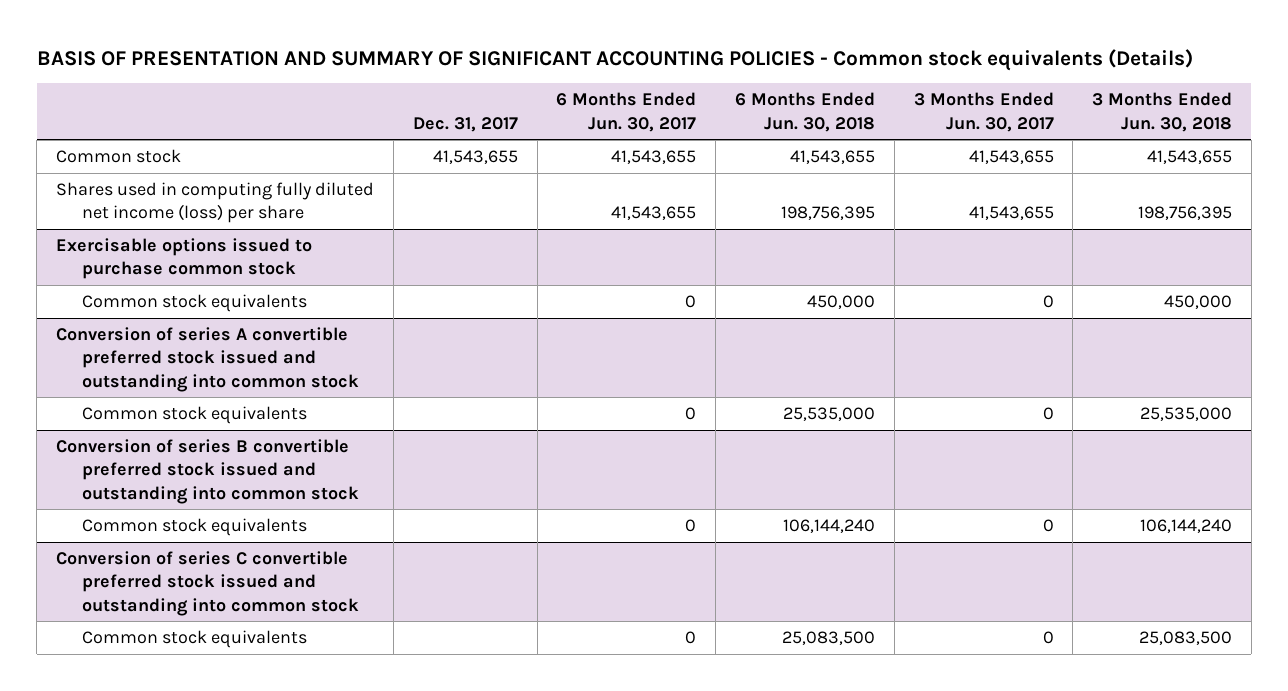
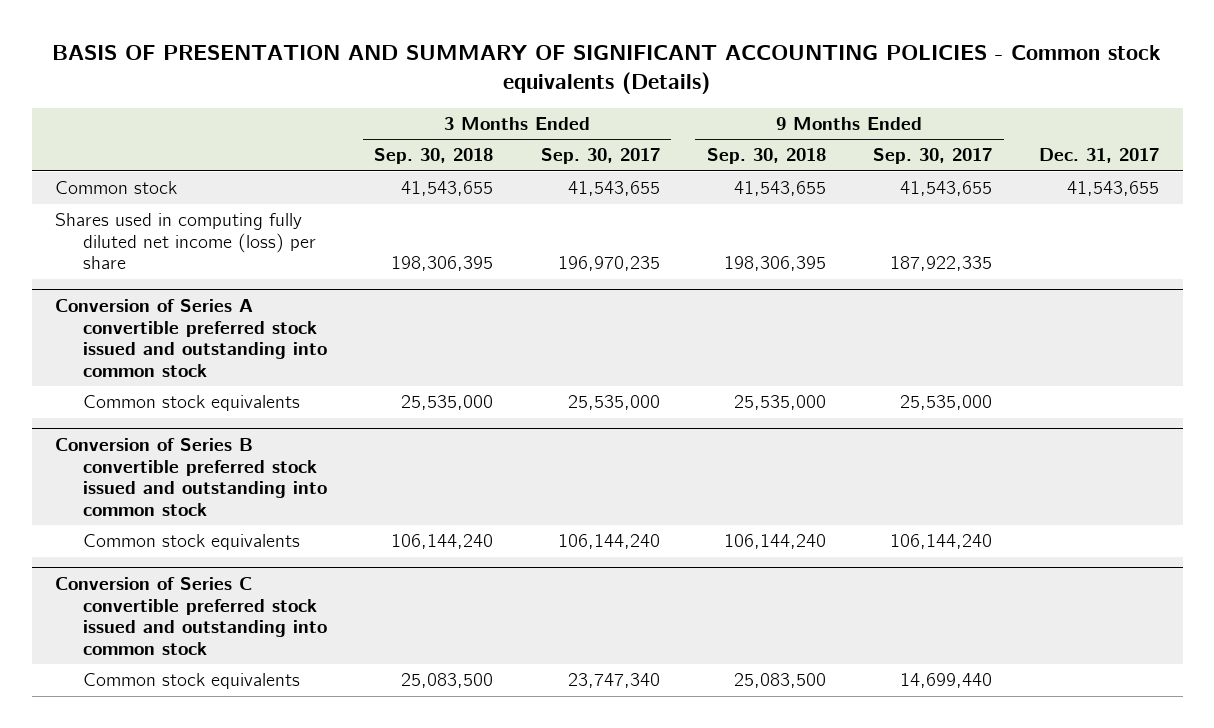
- | Dec. 31, 2017 | 6 Months Ended Jun. 30, 2017 | 6 Months Ended Jun. 30, 2018 | 3 Months Ended Jun. 30, 2017 | 3 Months Ended Jun. 30, 2018
+ | 3 Months Ended Sep. 30, 2018 | 3 Months Ended Sep. 30, 2017 | 9 Months Ended Sep. 30, 2018 | 9 Months Ended Sep. 30, 2017 | Dec. 31, 2017
- Exercisable options issued to purchase common stock
- Common stock equivalents | | 0 | 450,000 | 0 | 450,000
- Conversion of series A convertible preferred stock issued and outstanding into common stock
+ Conversion of Series A convertible preferred stock issued and outstanding into common stock
- Conversion of series B convertible preferred stock issued and outstanding into common stock
+ Conversion of Series B convertible preferred stock issued and outstanding into common stock
- Conversion of series C convertible preferred stock issued and outstanding into common stock
+ Conversion of Series C convertible preferred stock issued and outstanding into common stock

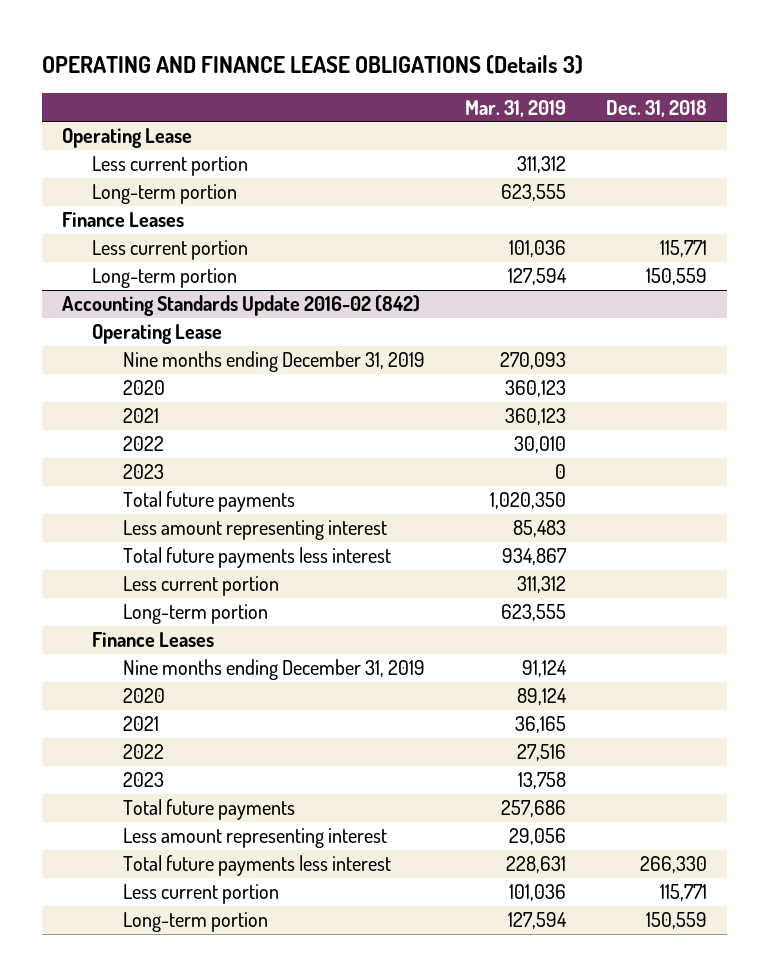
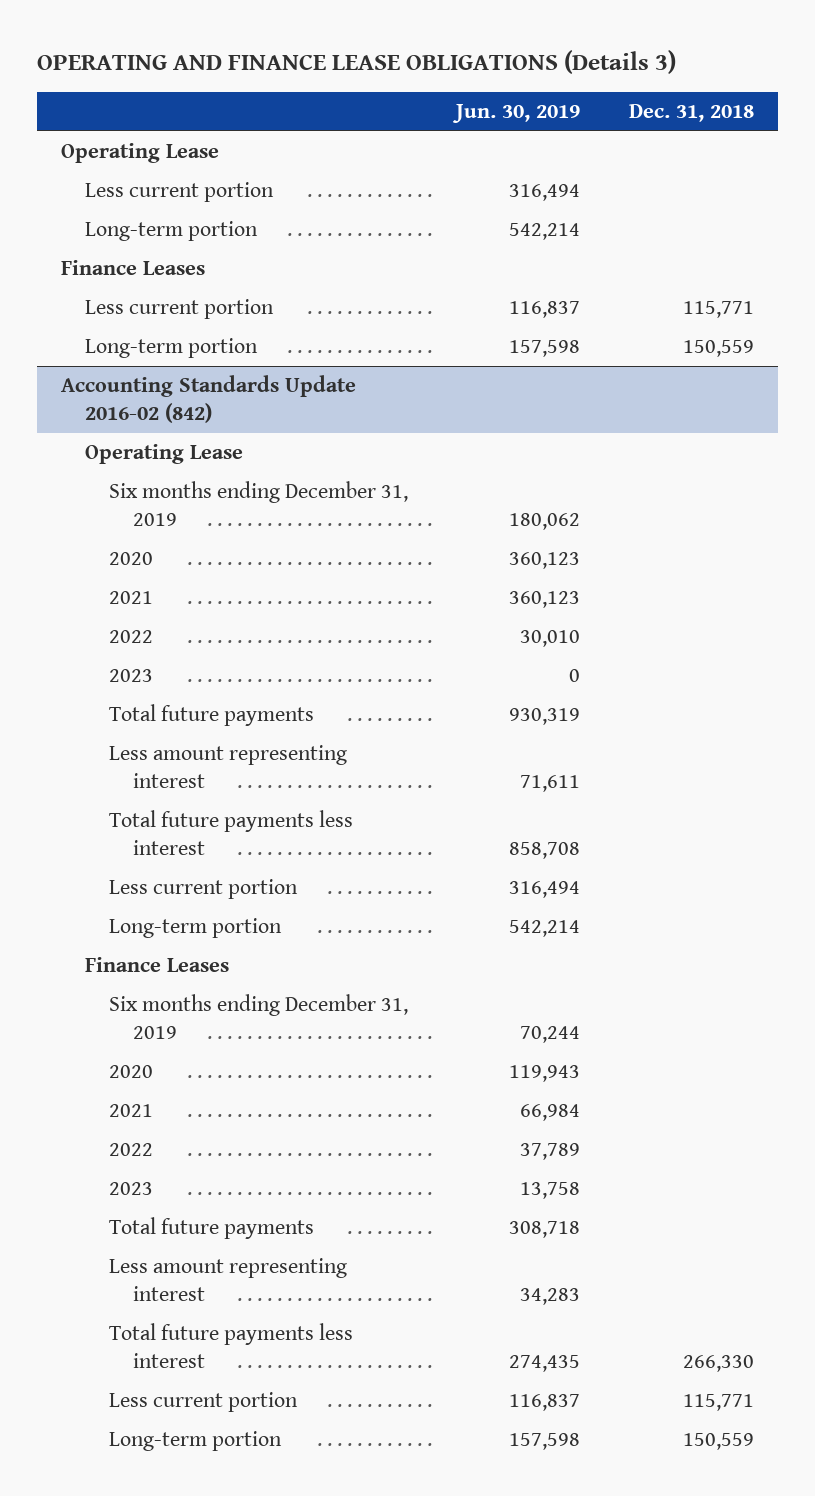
- | Mar. 31, 2019 | Dec. 31, 2018
+ | Jun. 30, 2019 | Dec. 31, 2018
@ Accounting Standards Update 2016-02 (842)
- Nine months ending December 31, 2019 | 270,093 |
+ Six months ending December 31, 2019 | 180,062 |
- Nine months ending December 31, 2019 | 91,124 |
+ Six months ending December 31, 2019 | 70,244 |

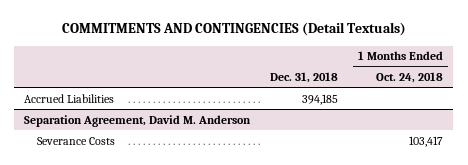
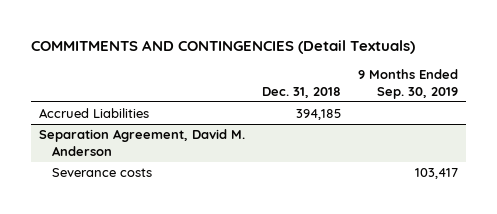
- | Dec. 31, 2018 | 1 Months Ended Oct. 24, 2018
+ | Dec. 31, 2018 | 9 Months Ended Sep. 30, 2019
@ Separation Agreement, David M. Anderson
- Severance Costs | | 103,417
+ Severance costs | | 103,417

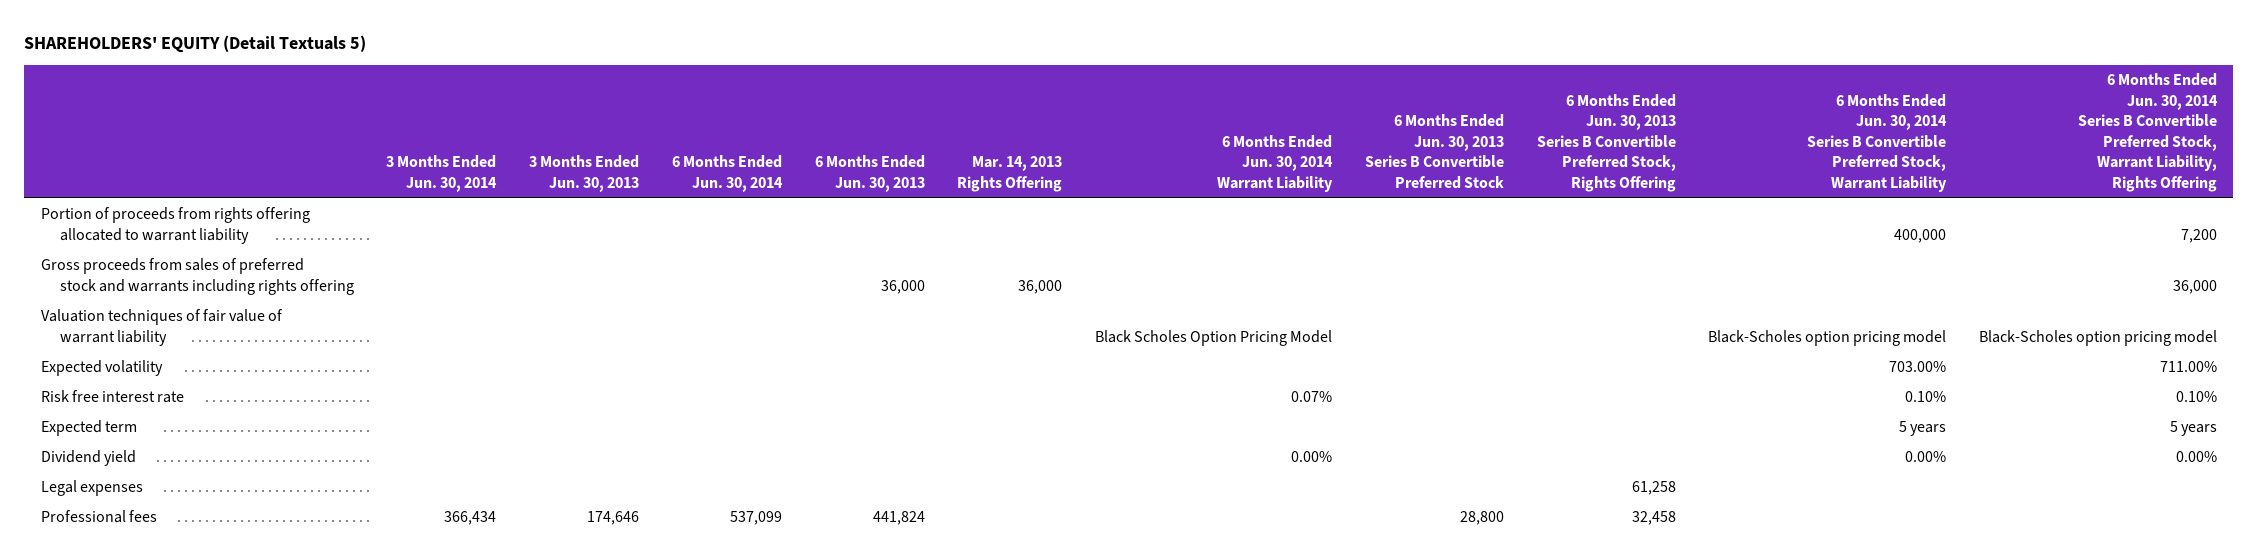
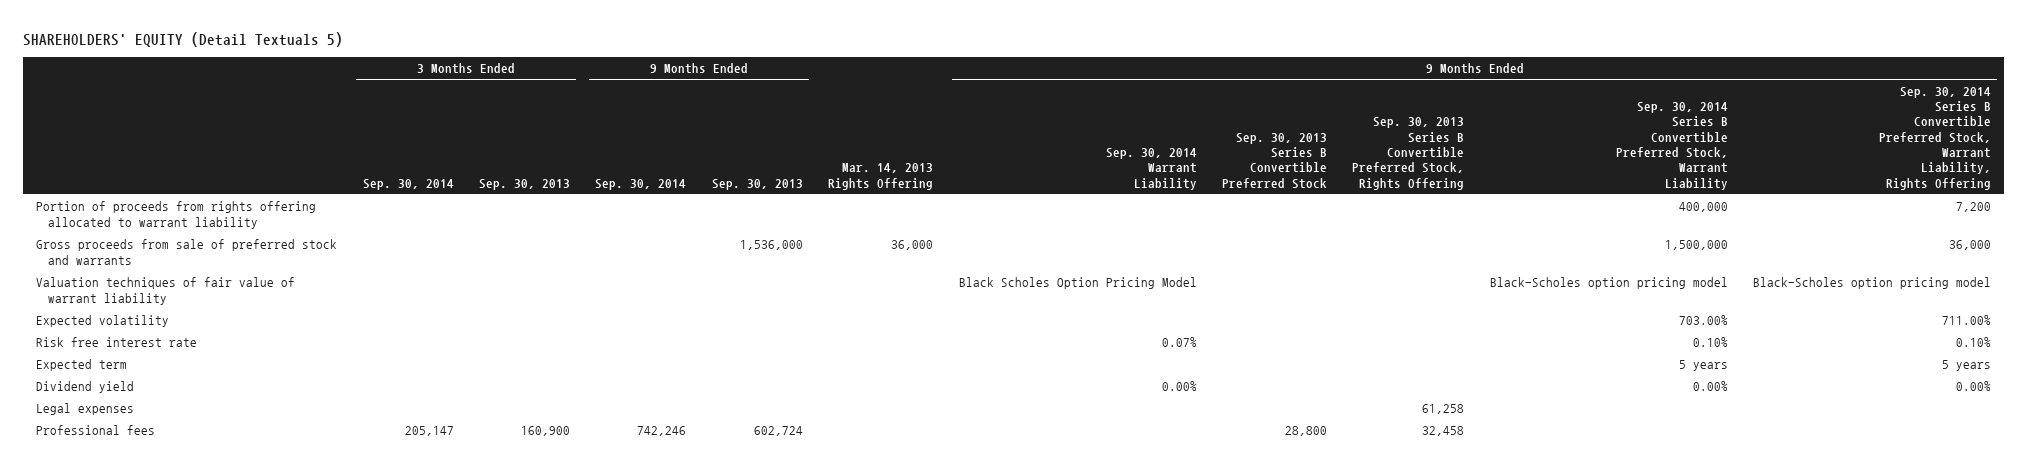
- | 3 Months Ended Jun. 30, 2014 | 3 Months Ended Jun. 30, 2013 | 6 Months Ended Jun. 30, 2014 | 6 Months Ended Jun. 30, 2013 | Mar. 14, 2013 Rights Offering | 6 Months Ended Jun. 30, 2014 Warrant Liability | 6 Months Ended Jun. 30, 2013 Series B Convertible Preferred Stock | 6 Months Ended Jun. 30, 2013 Series B Convertible Preferred Stock, Rights Offering | 6 Months Ended Jun. 30, 2014 Series B Convertible Preferred Stock, Warrant Liability | 6 Months Ended Jun. 30, 2014 Series B Convertible Preferred Stock, Warrant Liability, Rights Offering
+ | 3 Months Ended Sep. 30, 2014 | 3 Months Ended Sep. 30, 2013 | 9 Months Ended Sep. 30, 2014 | 9 Months Ended Sep. 30, 2013 | Mar. 14, 2013 Rights Offering | 9 Months Ended Sep. 30, 2014 Warrant Liability | 9 Months Ended Sep. 30, 2013 Series B Convertible Preferred Stock | 9 Months Ended Sep. 30, 2013 Series B Convertible Preferred Stock, Rights Offering | 9 Months Ended Sep. 30, 2014 Series B Convertible Preferred Stock, Warrant Liability | 9 Months Ended Sep. 30, 2014 Series B Convertible Preferred Stock, Warrant Liability, Rights Offering
- Gross proceeds from sales of preferred stock and warrants including rights offering | | | | 36,000 | 36,000 | | | | | 36,000
+ Gross proceeds from sale of preferred stock and warrants | | | | 1,536,000 | 36,000 | | | | 1,500,000 | 36,000

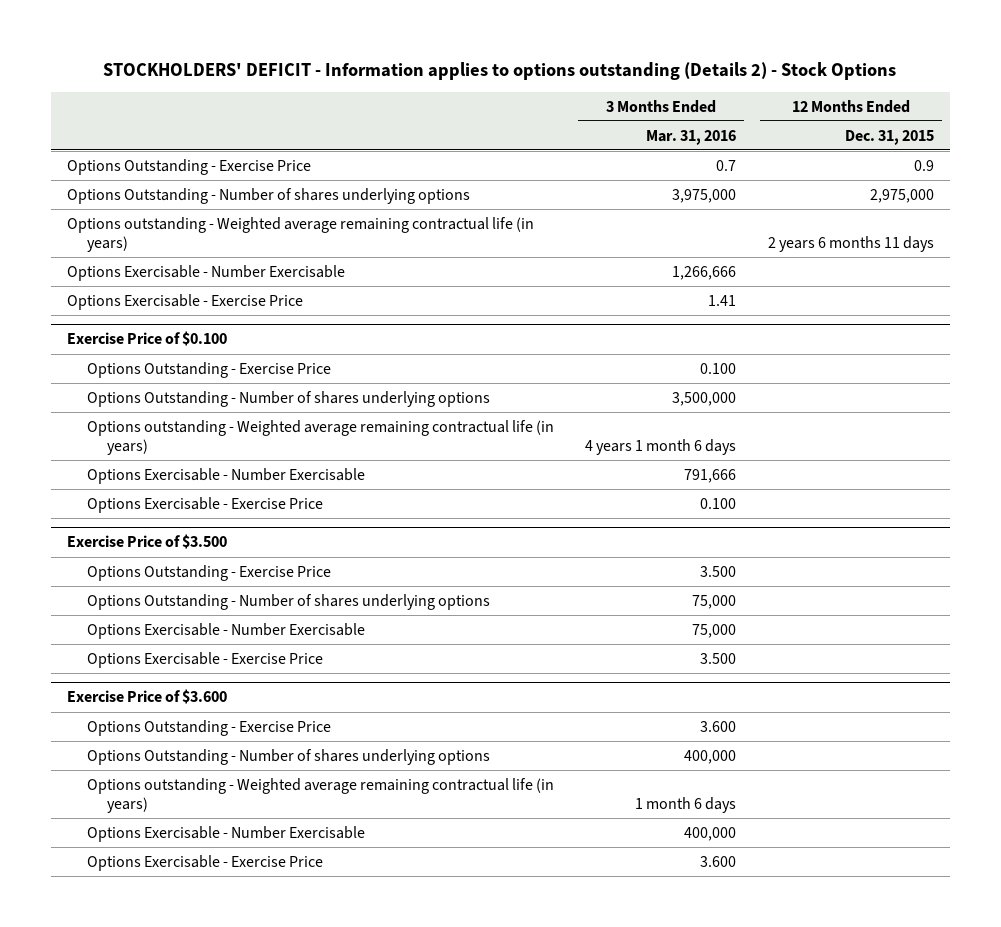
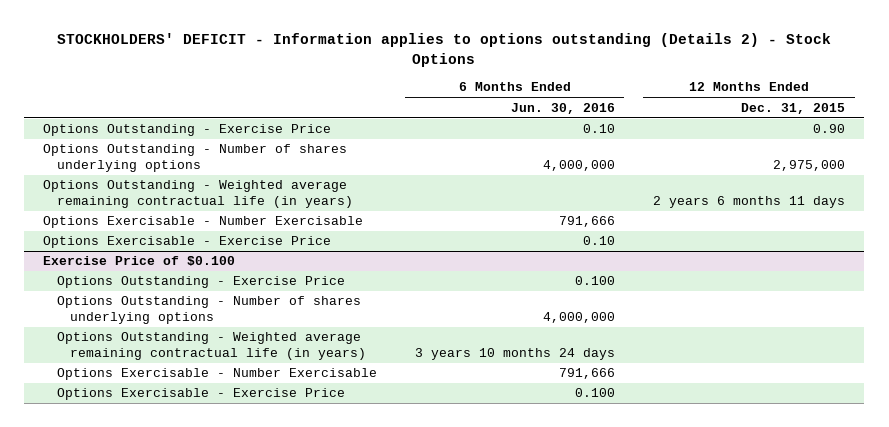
- | 3 Months Ended Mar. 31, 2016 | 12 Months Ended Dec. 31, 2015
+ | 6 Months Ended Jun. 30, 2016 | 12 Months Ended Dec. 31, 2015
- Options Outstanding - Exercise Price | 0.7 | 0.9
+ Options Outstanding - Exercise Price | 0.10 | 0.90
- Options outstanding - Weighted average remaining contractual life (in years) | | 2 years 6 months 11 days
+ Options Outstanding - Weighted average remaining contractual life (in years) | | 2 years 6 months 11 days
@ Exercise Price of $0.100
- Options outstanding - Weighted average remaining contractual life (in years) | 4 years 1 month 6 days |
+ Options Outstanding - Weighted average remaining contractual life (in years) | 3 years 10 months 24 days |
- Exercise Price of $3.500
- Options Outstanding - Exercise Price | 3.500 |
- Options Outstanding - Number of shares underlying options | 75,000 |
- Options Exercisable - Number Exercisable | 75,000 |
- Options Exercisable - Exercise Price | 3.500 |
- Exercise Price of $3.600
- Options Outstanding - Exercise Price | 3.600 |
- Options Outstanding - Number of shares underlying options | 400,000 |
- Options outstanding - Weighted average remaining contractual life (in years) | 1 month 6 days |
- Options Exercisable - Number Exercisable | 400,000 |
- Options Exercisable - Exercise Price | 3.600 |

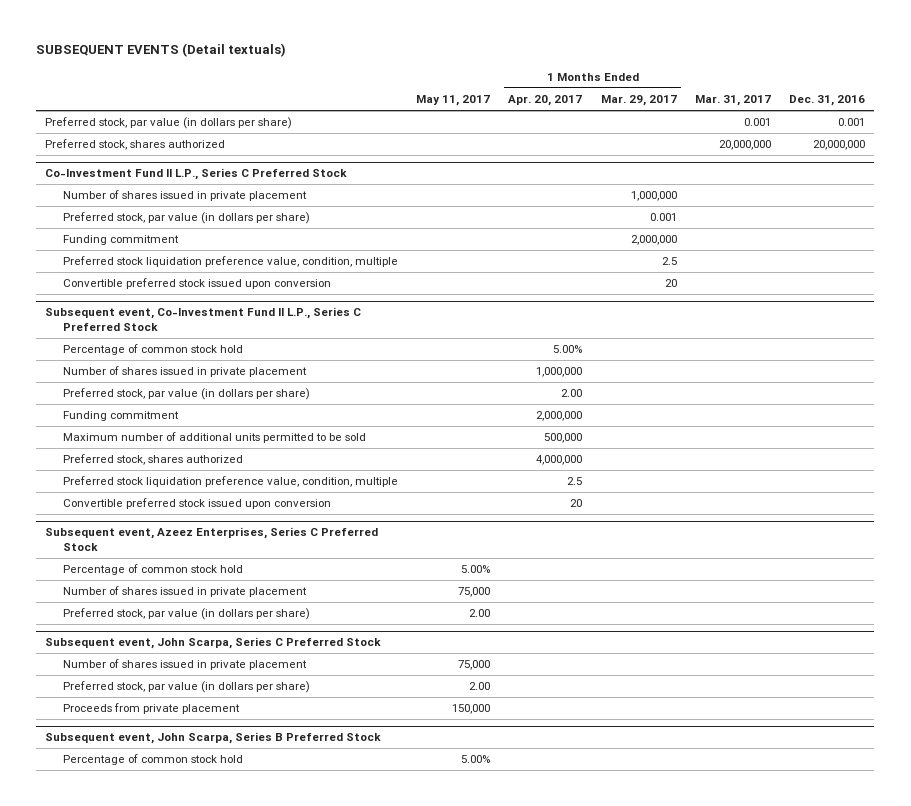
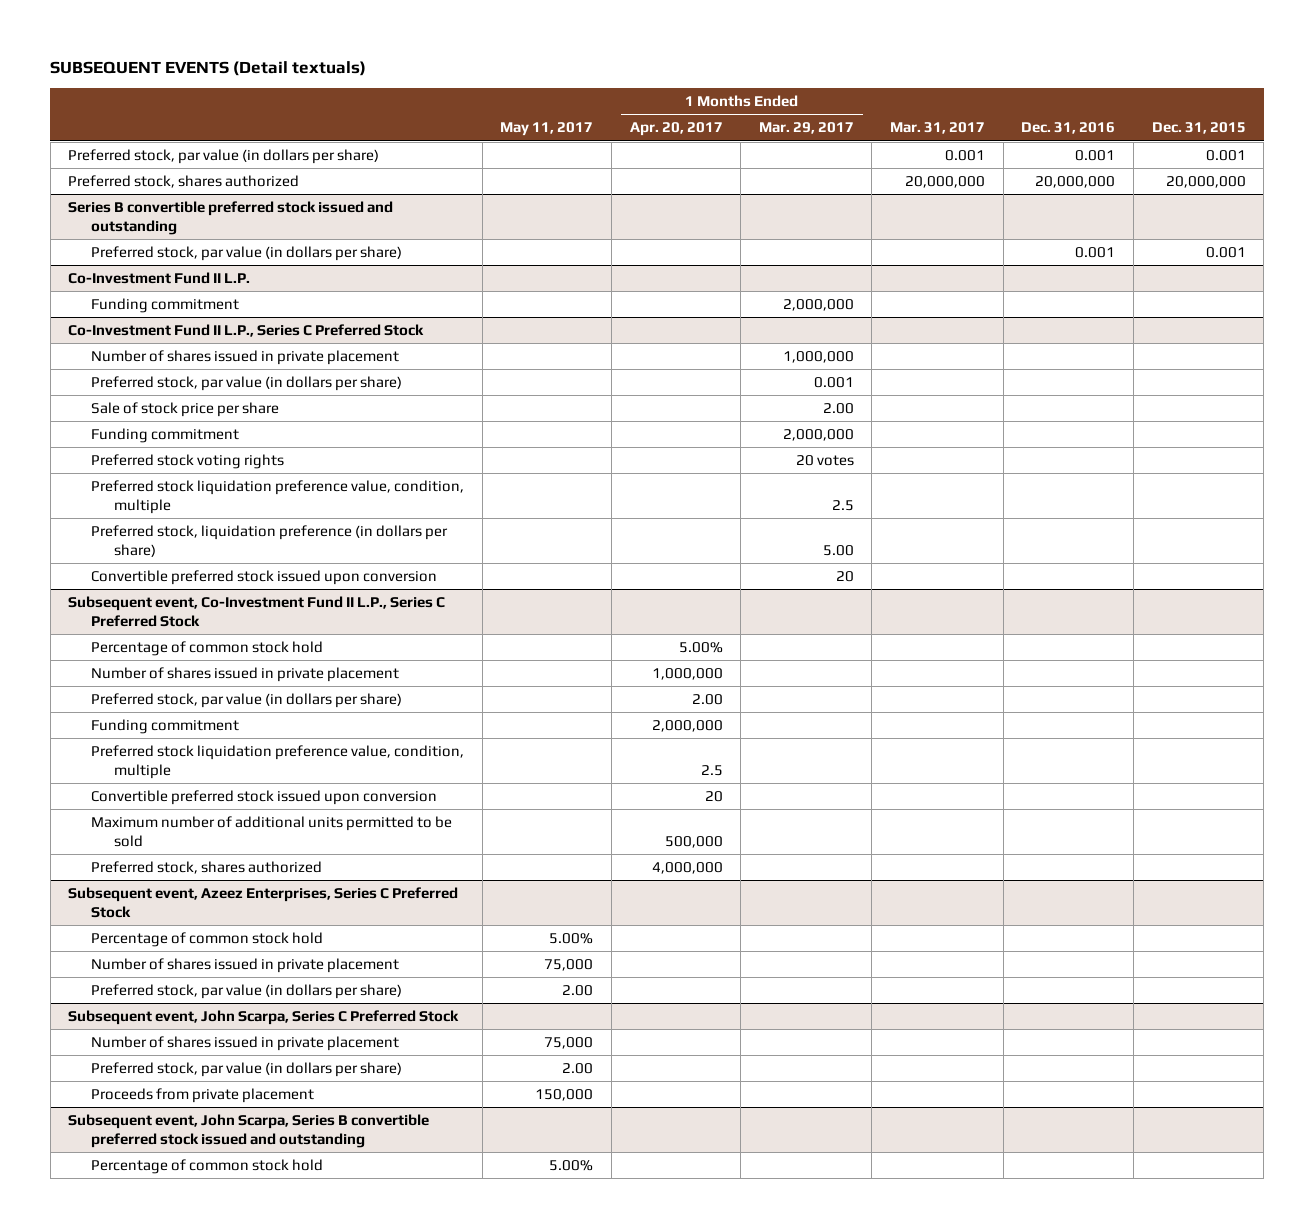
- | May 11, 2017 | 1 Months Ended Apr. 20, 2017 | 1 Months Ended Mar. 29, 2017 | Mar. 31, 2017 | Dec. 31, 2016
+ | May 11, 2017 | 1 Months Ended Apr. 20, 2017 | 1 Months Ended Mar. 29, 2017 | Mar. 31, 2017 | Dec. 31, 2016 | Dec. 31, 2015
+ Series B convertible preferred stock issued and outstanding
+ Preferred stock, par value (in dollars per share) | | | | | 0.001 | 0.001
+ Co-Investment Fund II L.P.
+ Funding commitment | | | 2,000,000 | | |
@ Co-Investment Fund II L.P., Series C Preferred Stock
+ Sale of stock price per share | | | 2.00 | | |
+ Preferred stock voting rights | | | 20 votes | | |
+ Preferred stock, liquidation preference (in dollars per share) | | | 5.00 | | |
@ Subsequent event, Co-Investment Fund II L.P., Series C Preferred Stock
moved down: Maximum number of additional units permitted to be sold | | 500,000 | | | |
moved down: Preferred stock, shares authorized | | 4,000,000 | | | |
- Subsequent event, John Scarpa, Series B Preferred Stock
+ Subsequent event, John Scarpa, Series B convertible preferred stock issued and outstanding

